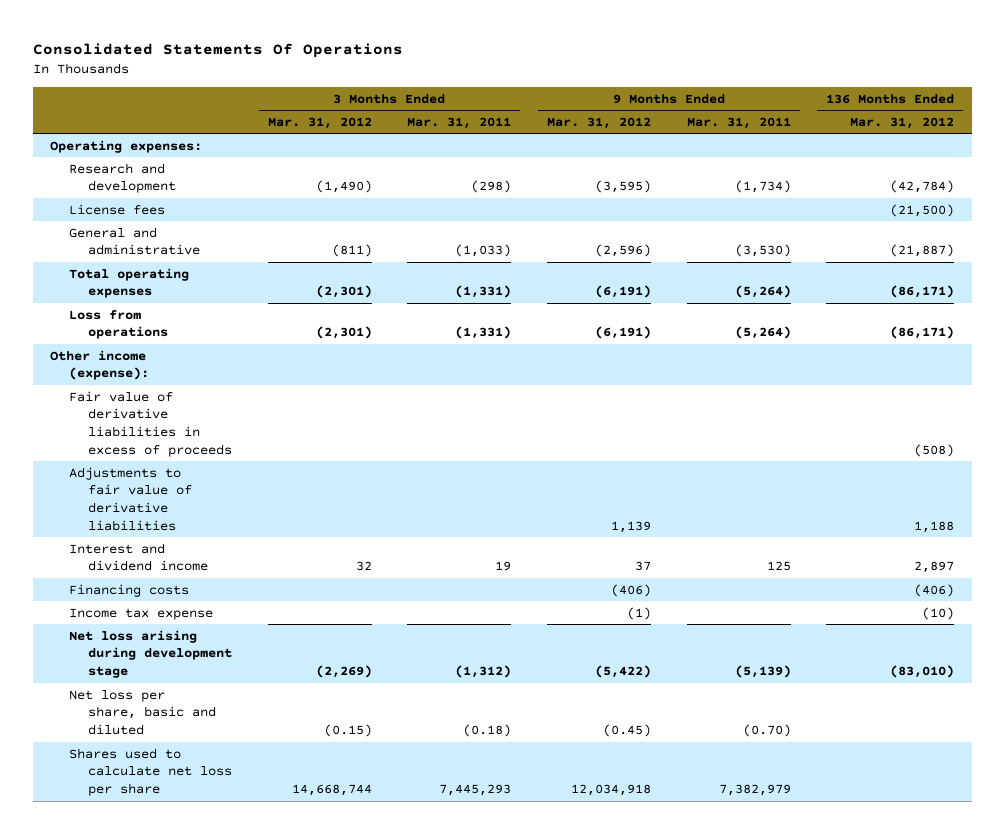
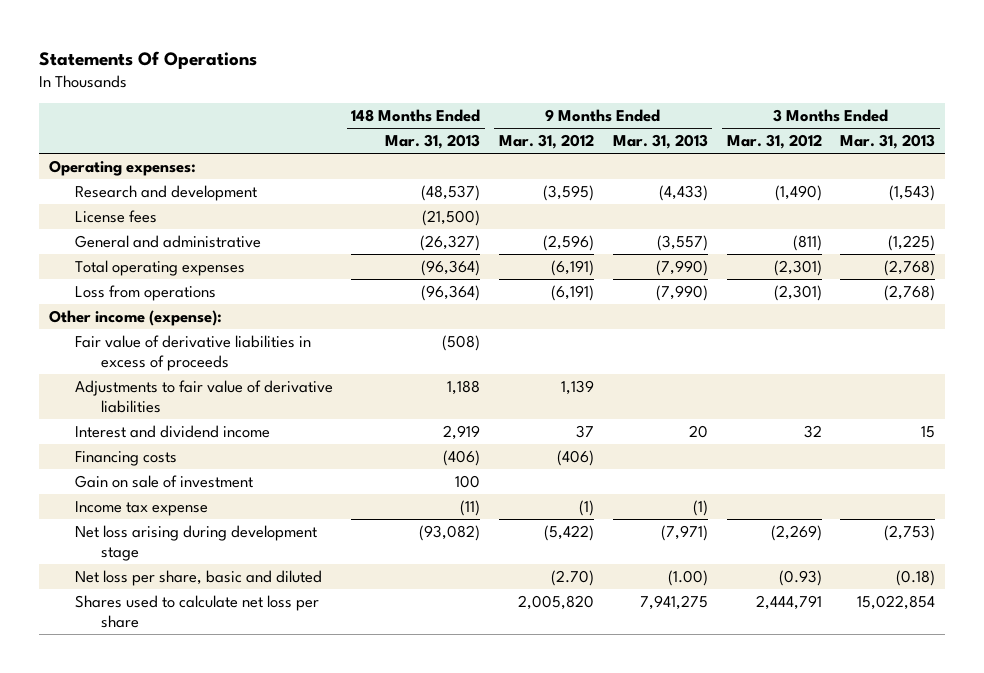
- Consolidated Statements Of Operations
+ Statements Of Operations
- | 3 Months Ended Mar. 31, 2012 | 3 Months Ended Mar. 31, 2011 | 9 Months Ended Mar. 31, 2012 | 9 Months Ended Mar. 31, 2011 | 136 Months Ended Mar. 31, 2012
+ | 148 Months Ended Mar. 31, 2013 | 9 Months Ended Mar. 31, 2012 | 9 Months Ended Mar. 31, 2013 | 3 Months Ended Mar. 31, 2012 | 3 Months Ended Mar. 31, 2013
+ Gain on sale of investment | 100 | | | |
- Net loss per share, basic and diluted | (0.15) | (0.18) | (0.45) | (0.70) |
- Shares used to calculate net loss per share | 14,668,744 | 7,445,293 | 12,034,918 | 7,382,979 |
+ Net loss per share, basic and diluted | | (2.70) | (1.00) | (0.93) | (0.18)
+ Shares used to calculate net loss per share | | 2,005,820 | 7,941,275 | 2,444,791 | 15,022,854

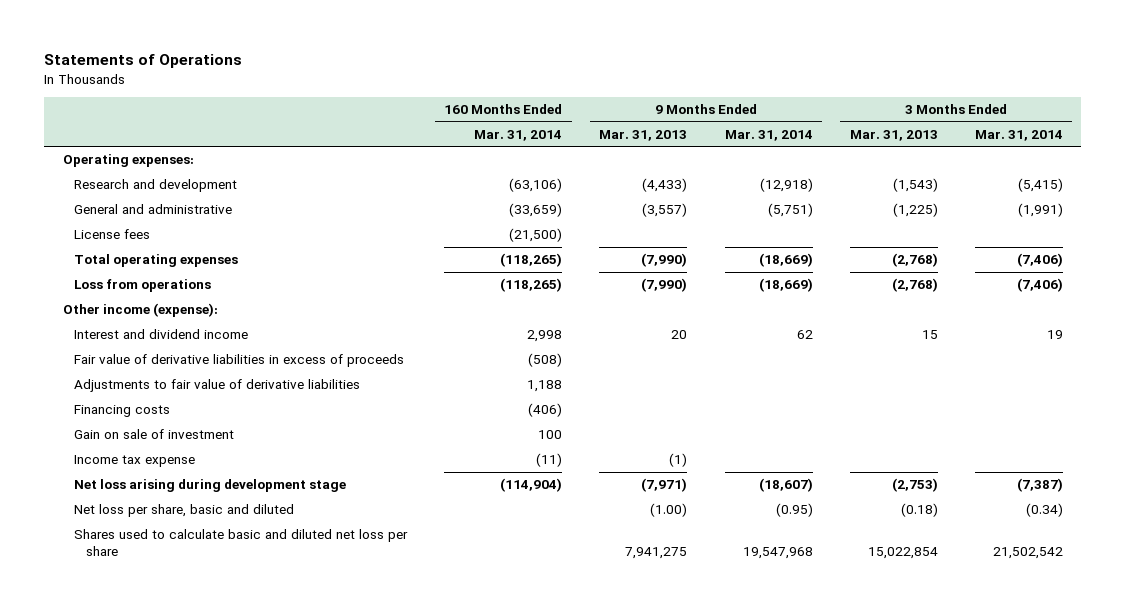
- Statements Of Operations
+ Statements of Operations
- | 148 Months Ended Mar. 31, 2013 | 9 Months Ended Mar. 31, 2012 | 9 Months Ended Mar. 31, 2013 | 3 Months Ended Mar. 31, 2012 | 3 Months Ended Mar. 31, 2013
+ | 160 Months Ended Mar. 31, 2014 | 9 Months Ended Mar. 31, 2013 | 9 Months Ended Mar. 31, 2014 | 3 Months Ended Mar. 31, 2013 | 3 Months Ended Mar. 31, 2014
moved down: License fees | (21,500) | | | |
moved up: Interest and dividend income | 2,998 | 20 | 62 | 15 | 19
- Shares used to calculate net loss per share | | 2,005,820 | 7,941,275 | 2,444,791 | 15,022,854
+ Shares used to calculate basic and diluted net loss per share | | 7,941,275 | 19,547,968 | 15,022,854 | 21,502,542

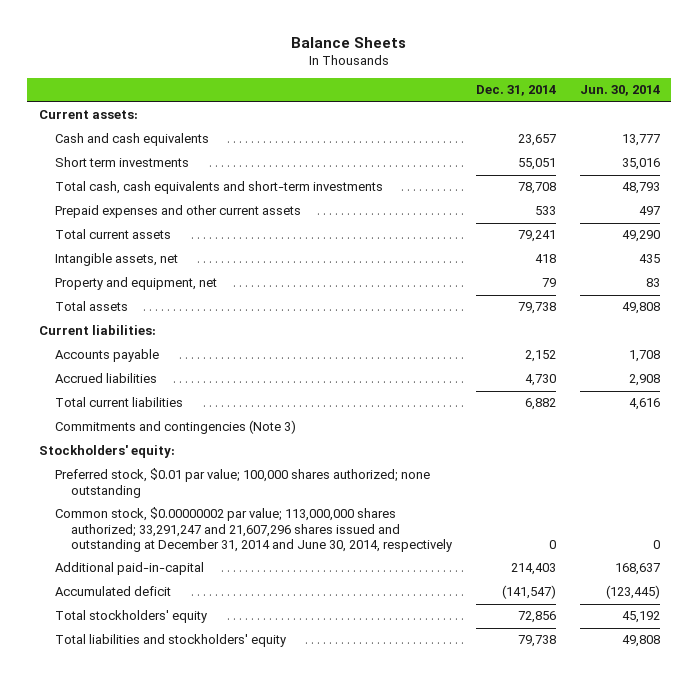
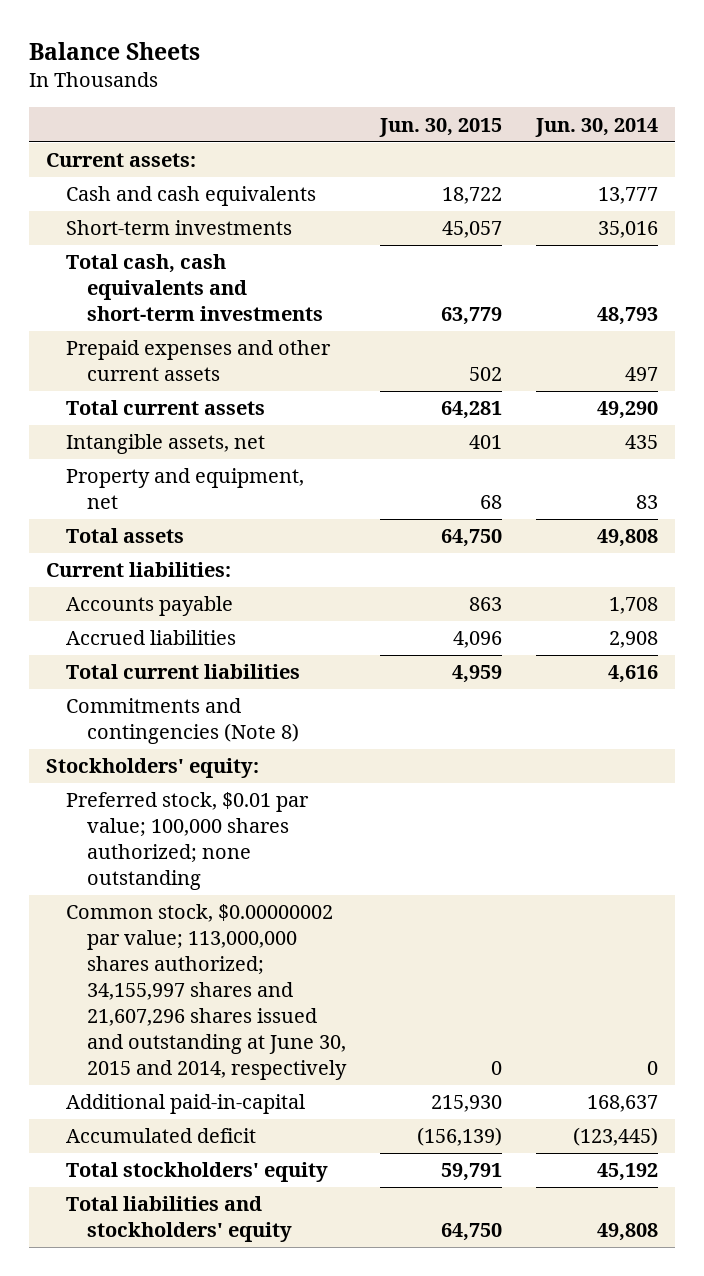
- | Dec. 31, 2014 | Jun. 30, 2014
+ | Jun. 30, 2015 | Jun. 30, 2014
- Short term investments | 55,051 | 35,016
+ Short-term investments | 45,057 | 35,016
- Commitments and contingencies (Note 3)
+ Commitments and contingencies (Note 8)
- Common stock, $0.00000002 par value; 113,000,000 shares authorized; 33,291,247 and 21,607,296 shares issued and outstanding at December 31, 2014 and June 30, 2014, respectively | 0 | 0
+ Common stock, $0.00000002 par value; 113,000,000 shares authorized; 34,155,997 shares and 21,607,296 shares issued and outstanding at June 30, 2015 and 2014, respectively | 0 | 0

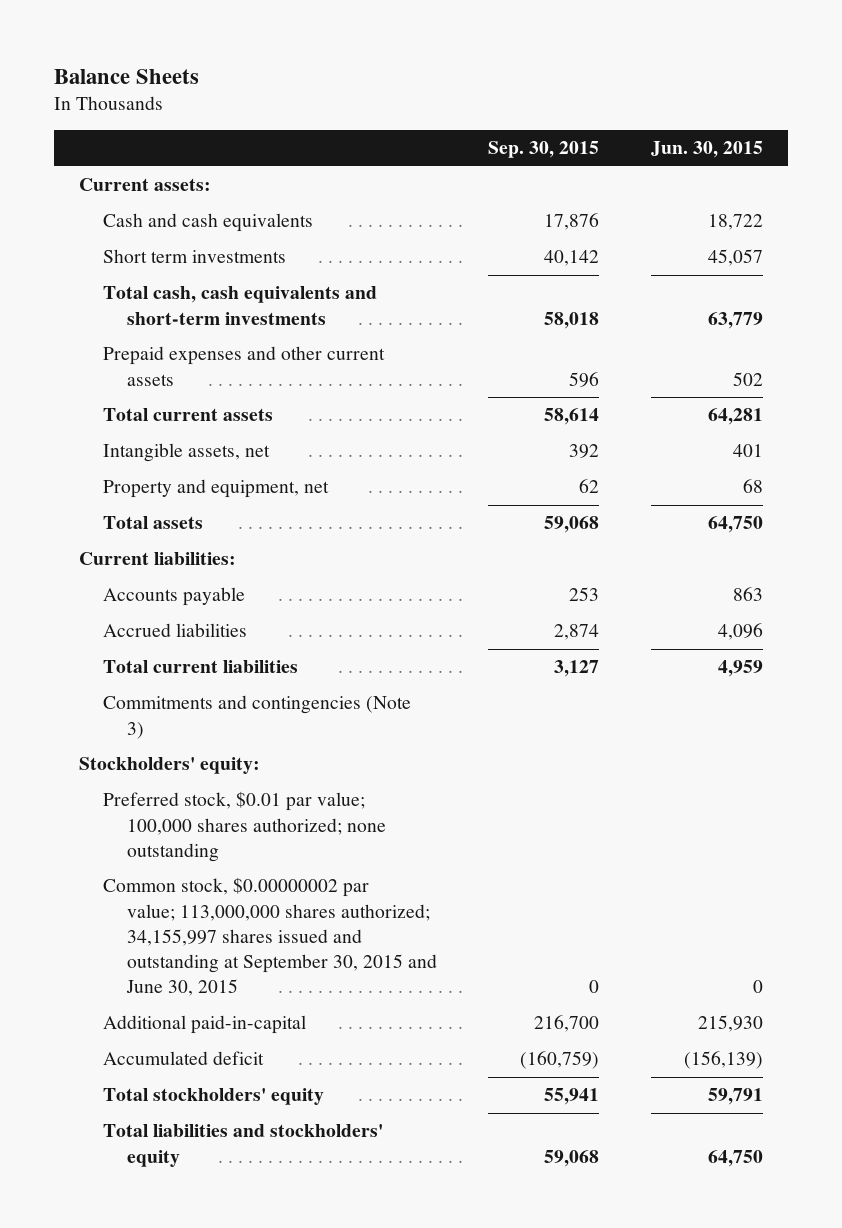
- | Jun. 30, 2015 | Jun. 30, 2014
+ | Sep. 30, 2015 | Jun. 30, 2015
- Short-term investments | 45,057 | 35,016
+ Short term investments | 40,142 | 45,057
- Commitments and contingencies (Note 8)
+ Commitments and contingencies (Note 3)
- Common stock, $0.00000002 par value; 113,000,000 shares authorized; 34,155,997 shares and 21,607,296 shares issued and outstanding at June 30, 2015 and 2014, respectively | 0 | 0
+ Common stock, $0.00000002 par value; 113,000,000 shares authorized; 34,155,997 shares issued and outstanding at September 30, 2015 and June 30, 2015 | 0 | 0

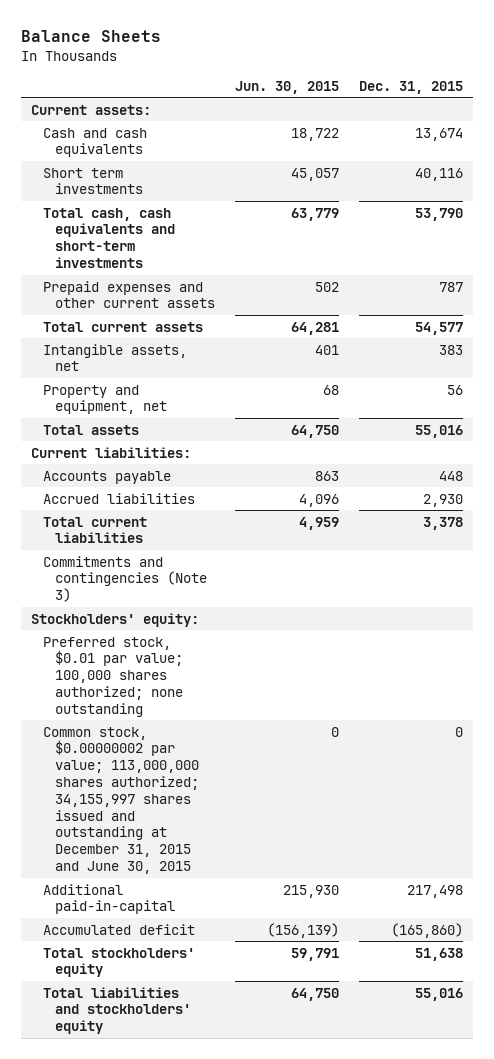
- | Sep. 30, 2015 | Jun. 30, 2015
+ | Jun. 30, 2015 | Dec. 31, 2015
- Common stock, $0.00000002 par value; 113,000,000 shares authorized; 34,155,997 shares issued and outstanding at September 30, 2015 and June 30, 2015 | 0 | 0
+ Common stock, $0.00000002 par value; 113,000,000 shares authorized; 34,155,997 shares issued and outstanding at December 31, 2015 and June 30, 2015 | 0 | 0

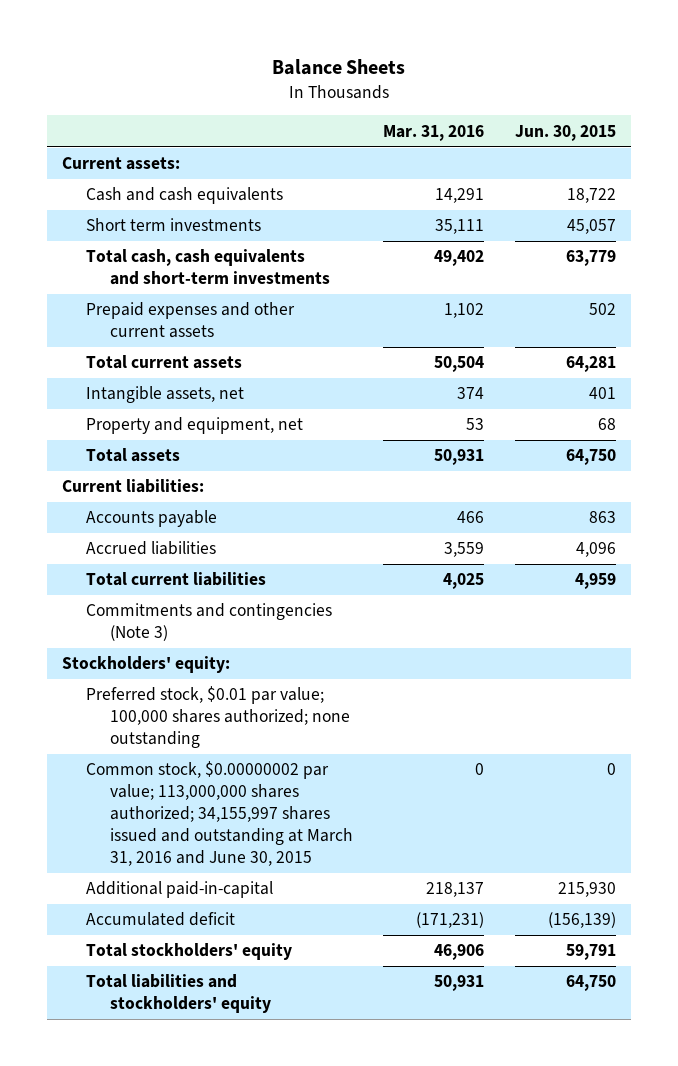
- | Jun. 30, 2015 | Dec. 31, 2015
+ | Mar. 31, 2016 | Jun. 30, 2015
- Common stock, $0.00000002 par value; 113,000,000 shares authorized; 34,155,997 shares issued and outstanding at December 31, 2015 and June 30, 2015 | 0 | 0
+ Common stock, $0.00000002 par value; 113,000,000 shares authorized; 34,155,997 shares issued and outstanding at March 31, 2016 and June 30, 2015 | 0 | 0

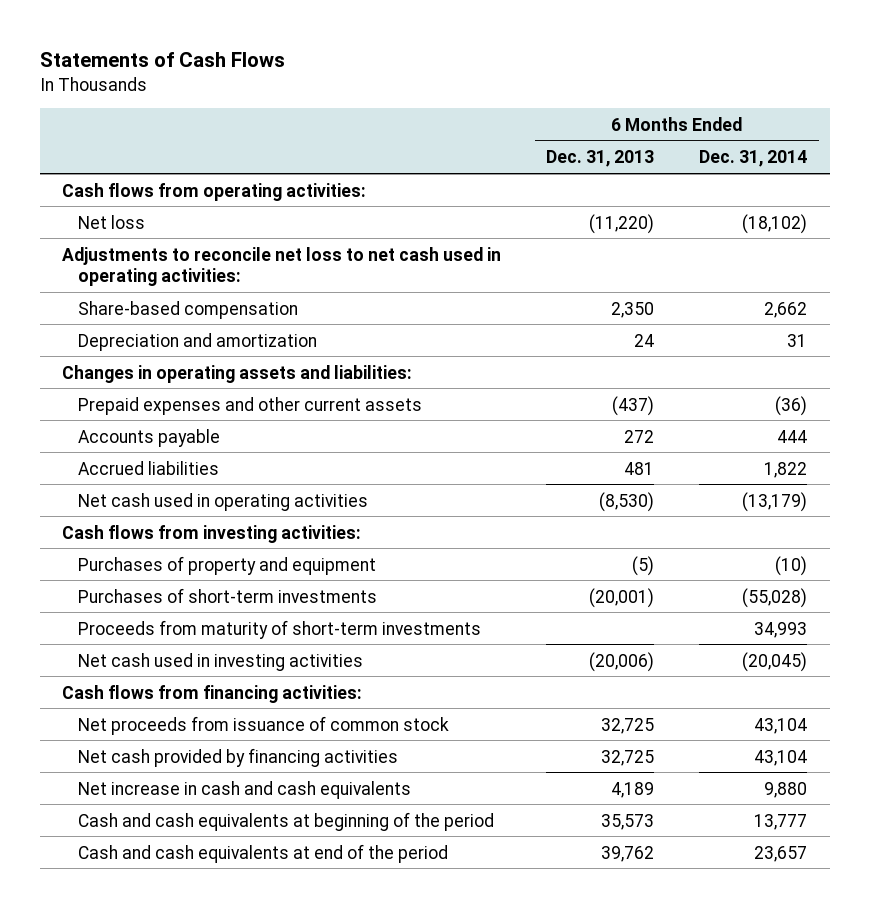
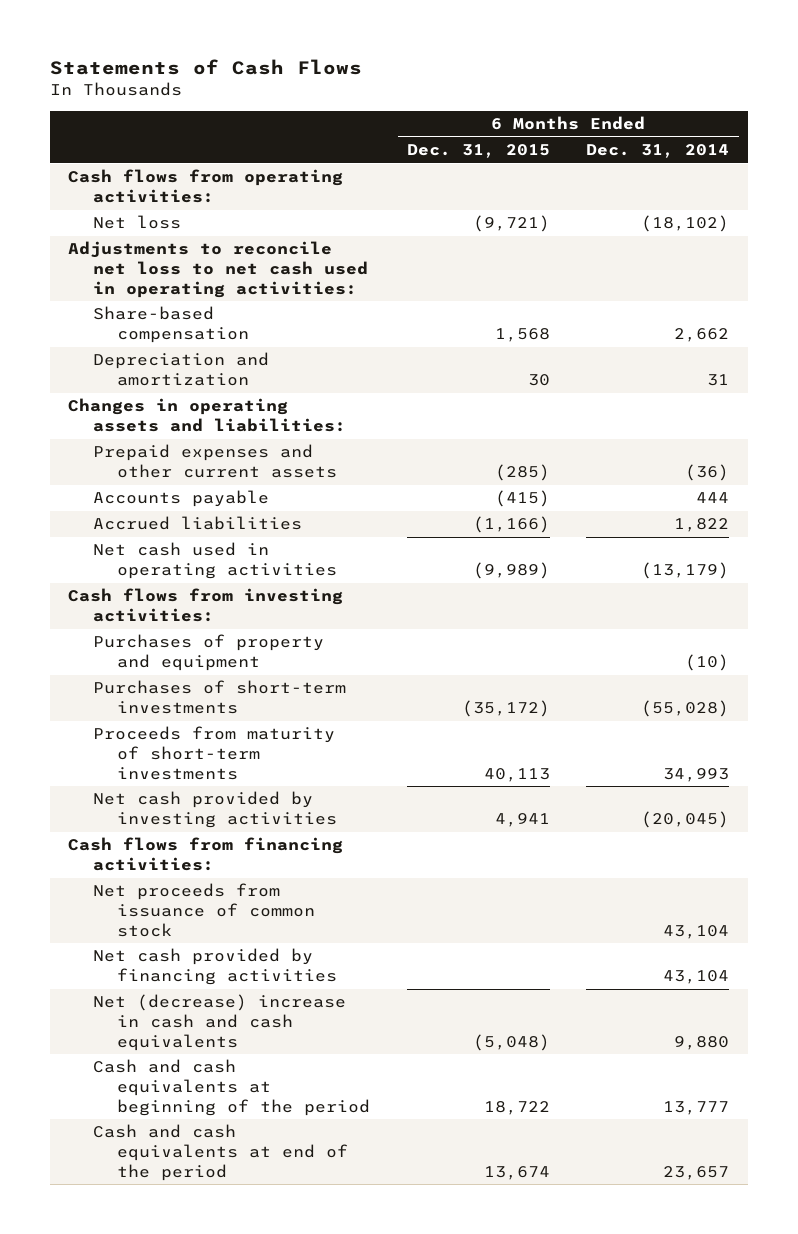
- | 6 Months Ended Dec. 31, 2013 | 6 Months Ended Dec. 31, 2014
+ | 6 Months Ended Dec. 31, 2015 | 6 Months Ended Dec. 31, 2014
- Net cash used in investing activities | (20,006) | (20,045)
+ Net cash provided by investing activities | 4,941 | (20,045)
- Net increase in cash and cash equivalents | 4,189 | 9,880
+ Net (decrease) increase in cash and cash equivalents | (5,048) | 9,880

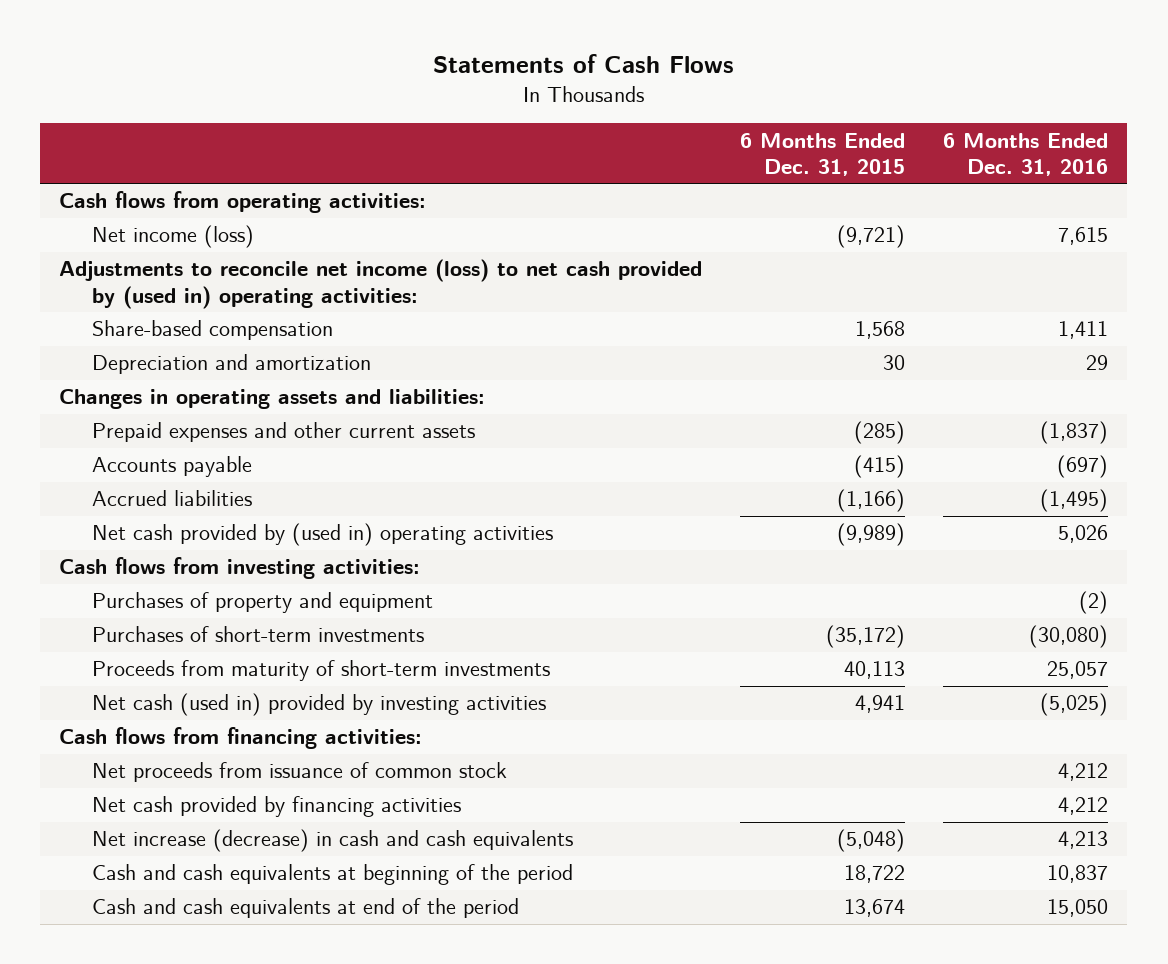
- | 6 Months Ended Dec. 31, 2015 | 6 Months Ended Dec. 31, 2014
+ | 6 Months Ended Dec. 31, 2015 | 6 Months Ended Dec. 31, 2016
- Net loss | (9,721) | (18,102)
- Adjustments to reconcile net loss to net cash used in operating activities:
+ Net income (loss) | (9,721) | 7,615
+ Adjustments to reconcile net income (loss) to net cash provided by (used in) operating activities:
- Net cash used in operating activities | (9,989) | (13,179)
+ Net cash provided by (used in) operating activities | (9,989) | 5,026
- Net cash provided by investing activities | 4,941 | (20,045)
+ Net cash (used in) provided by investing activities | 4,941 | (5,025)
- Net (decrease) increase in cash and cash equivalents | (5,048) | 9,880
+ Net increase (decrease) in cash and cash equivalents | (5,048) | 4,213

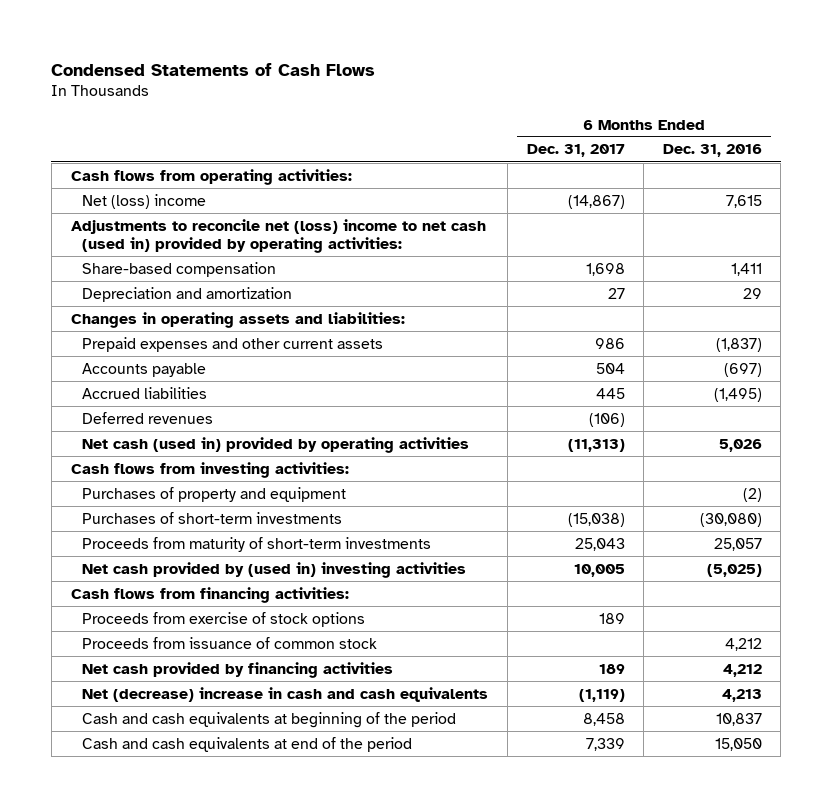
- Statements of Cash Flows
+ Condensed Statements of Cash Flows
- | 6 Months Ended Dec. 31, 2015 | 6 Months Ended Dec. 31, 2016
+ | 6 Months Ended Dec. 31, 2017 | 6 Months Ended Dec. 31, 2016
- Net income (loss) | (9,721) | 7,615
- Adjustments to reconcile net income (loss) to net cash provided by (used in) operating activities:
+ Net (loss) income | (14,867) | 7,615
+ Adjustments to reconcile net (loss) income to net cash (used in) provided by operating activities:
- Net cash provided by (used in) operating activities | (9,989) | 5,026
+ Deferred revenues | (106) |
+ Net cash (used in) provided by operating activities | (11,313) | 5,026
- Net cash (used in) provided by investing activities | 4,941 | (5,025)
+ Net cash provided by (used in) investing activities | 10,005 | (5,025)
- Net proceeds from issuance of common stock | | 4,212
+ Proceeds from exercise of stock options | 189 |
+ Proceeds from issuance of common stock | | 4,212
- Net increase (decrease) in cash and cash equivalents | (5,048) | 4,213
+ Net (decrease) increase in cash and cash equivalents | (1,119) | 4,213

